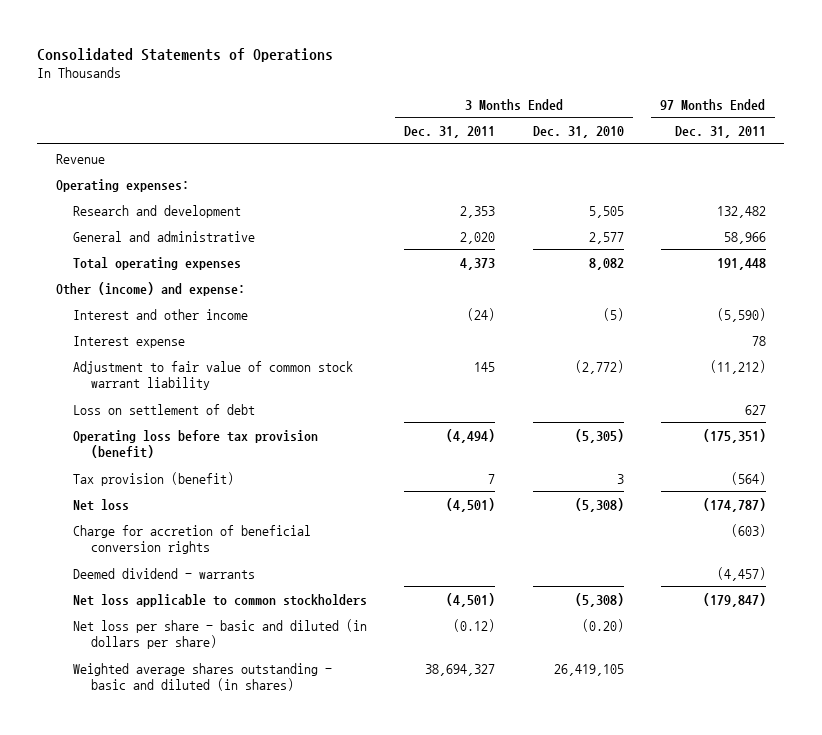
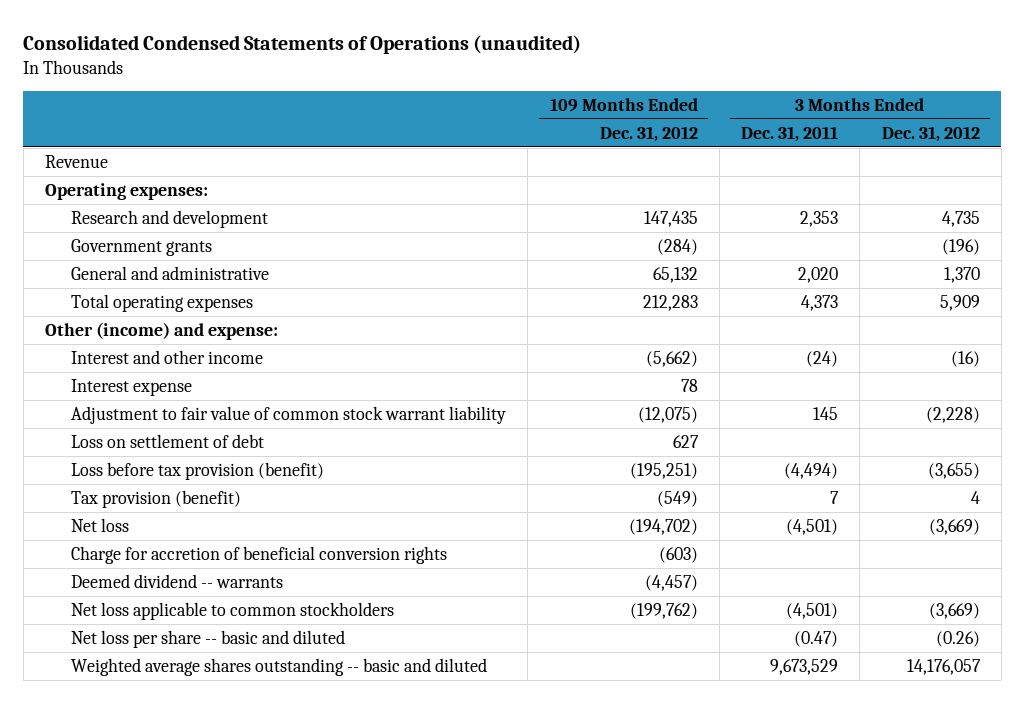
- Consolidated Statements of Operations
+ Consolidated Condensed Statements of Operations (unaudited)
- | 3 Months Ended Dec. 31, 2011 | 3 Months Ended Dec. 31, 2010 | 97 Months Ended Dec. 31, 2011
+ | 109 Months Ended Dec. 31, 2012 | 3 Months Ended Dec. 31, 2011 | 3 Months Ended Dec. 31, 2012
+ Government grants | (284) | | (196)
- Operating loss before tax provision (benefit) | (4,494) | (5,305) | (175,351)
+ Loss before tax provision (benefit) | (195,251) | (4,494) | (3,655)
- Deemed dividend - warrants | | | (4,457)
+ Deemed dividend -- warrants | (4,457) | |
- Net loss per share - basic and diluted (in dollars per share) | (0.12) | (0.20) |
- Weighted average shares outstanding - basic and diluted (in shares) | 38,694,327 | 26,419,105 |
+ Net loss per share -- basic and diluted | | (0.47) | (0.26)
+ Weighted average shares outstanding -- basic and diluted | | 9,673,529 | 14,176,057

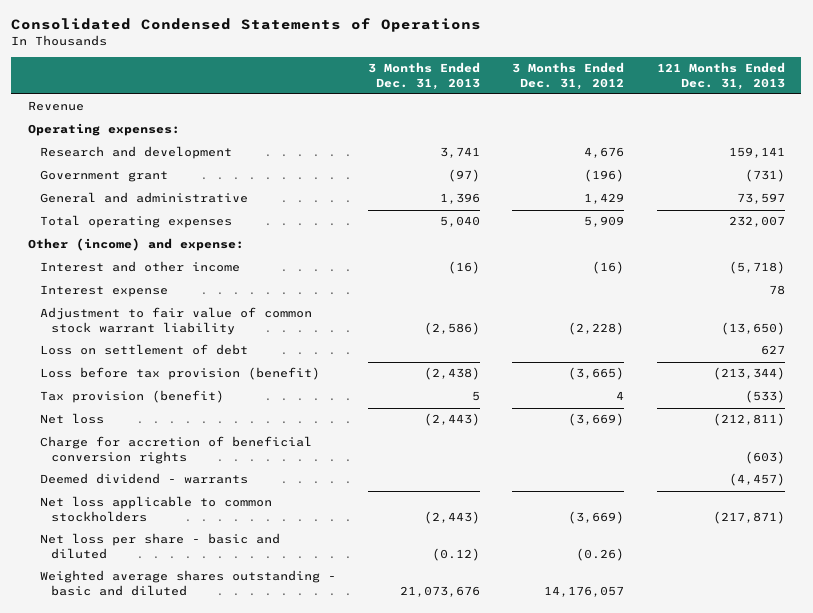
- Consolidated Condensed Statements of Operations (unaudited)
+ Consolidated Condensed Statements of Operations
- | 109 Months Ended Dec. 31, 2012 | 3 Months Ended Dec. 31, 2011 | 3 Months Ended Dec. 31, 2012
+ | 3 Months Ended Dec. 31, 2013 | 3 Months Ended Dec. 31, 2012 | 121 Months Ended Dec. 31, 2013
- Research and development | 147,435 | 2,353 | 4,735
- Government grants | (284) | | (196)
- General and administrative | 65,132 | 2,020 | 1,370
+ Research and development | 3,741 | 4,676 | 159,141
+ Government grant | (97) | (196) | (731)
+ General and administrative | 1,396 | 1,429 | 73,597
- Loss before tax provision (benefit) | (195,251) | (4,494) | (3,655)
+ Loss before tax provision (benefit) | (2,438) | (3,665) | (213,344)
- Deemed dividend -- warrants | (4,457) | |
+ Deemed dividend - warrants | | | (4,457)
- Net loss per share -- basic and diluted | | (0.47) | (0.26)
- Weighted average shares outstanding -- basic and diluted | | 9,673,529 | 14,176,057
+ Net loss per share - basic and diluted | (0.12) | (0.26) |
+ Weighted average shares outstanding - basic and diluted | 21,073,676 | 14,176,057 |

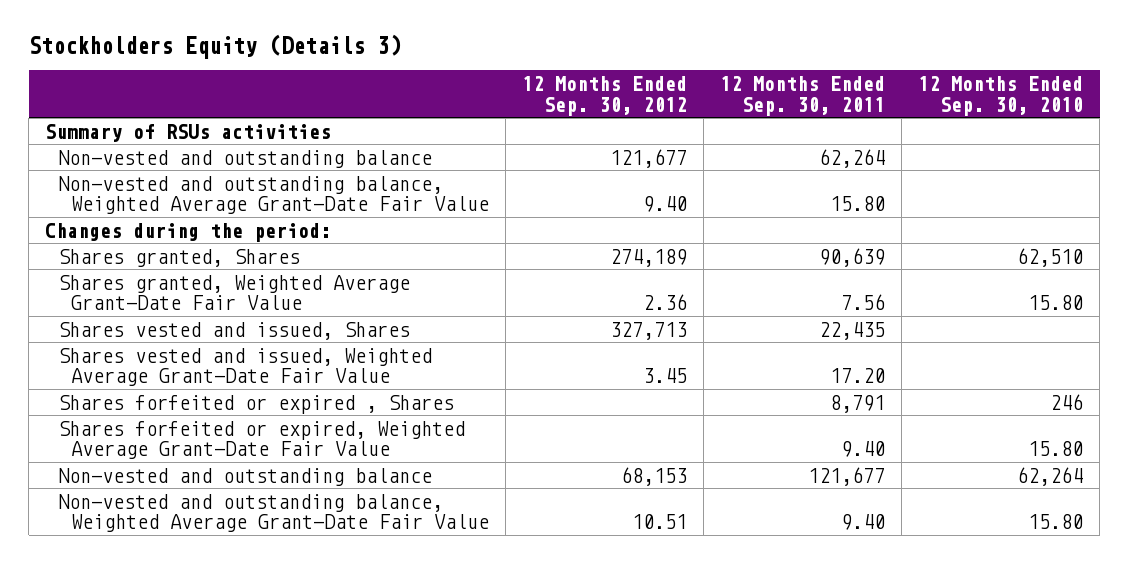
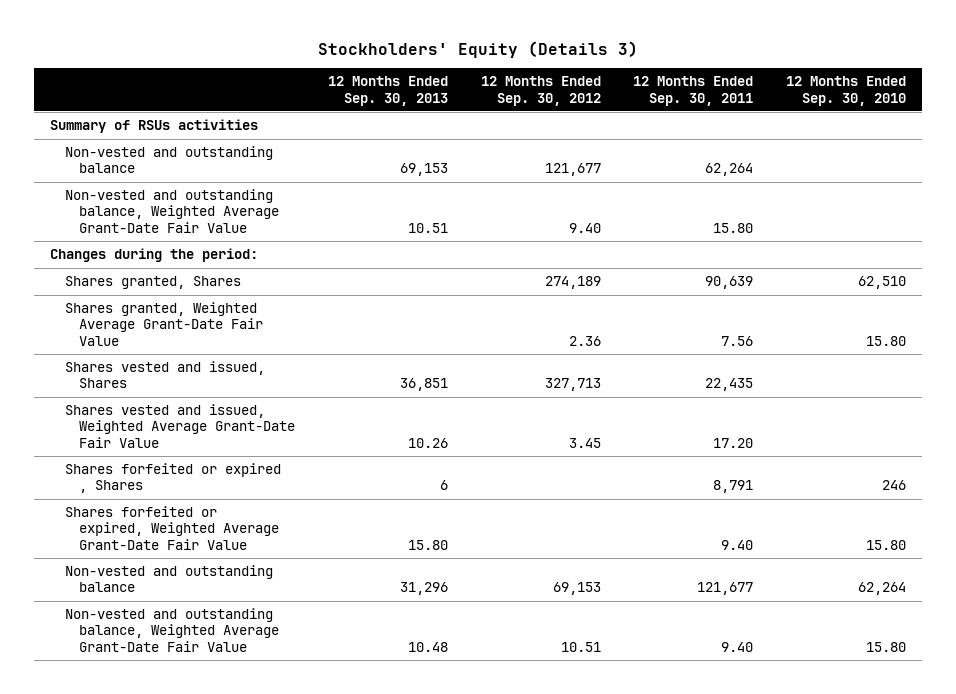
- Stockholders Equity (Details 3)
+ Stockholders' Equity (Details 3)
- | 12 Months Ended Sep. 30, 2012 | 12 Months Ended Sep. 30, 2011 | 12 Months Ended Sep. 30, 2010
+ | 12 Months Ended Sep. 30, 2013 | 12 Months Ended Sep. 30, 2012 | 12 Months Ended Sep. 30, 2011 | 12 Months Ended Sep. 30, 2010
- Non-vested and outstanding balance | 68,153 | 121,677 | 62,264
+ Non-vested and outstanding balance | 31,296 | 69,153 | 121,677 | 62,264

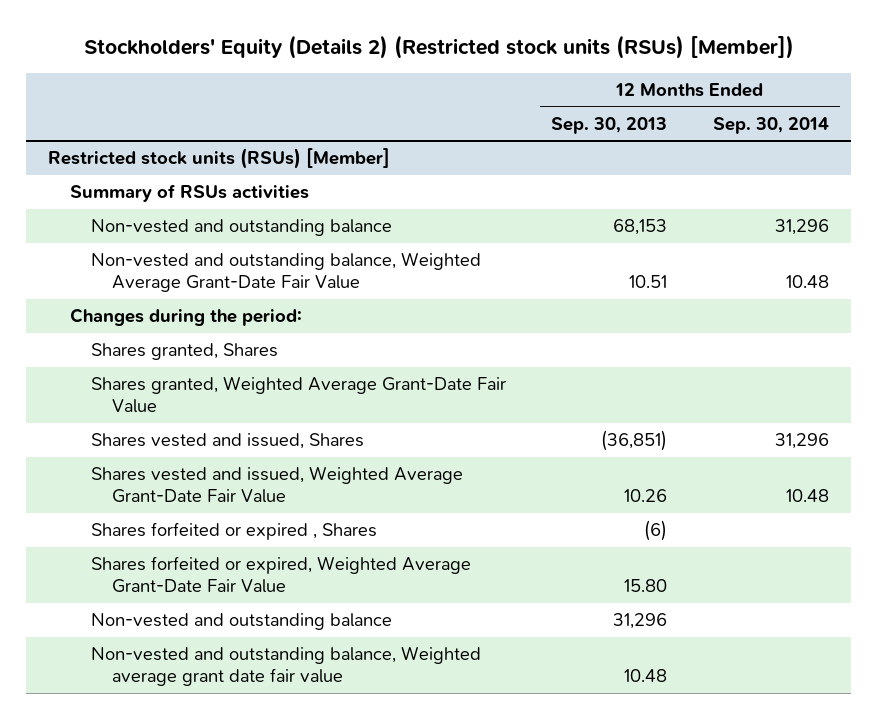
- Stockholders' Equity (Details 3)
+ Stockholders' Equity (Details 2) (Restricted stock units (RSUs) [Member])
- | 12 Months Ended Sep. 30, 2013 | 12 Months Ended Sep. 30, 2012 | 12 Months Ended Sep. 30, 2011 | 12 Months Ended Sep. 30, 2010
+ | 12 Months Ended Sep. 30, 2013 | 12 Months Ended Sep. 30, 2014
+ Restricted stock units (RSUs) [Member]
- Non-vested and outstanding balance | 69,153 | 121,677 | 62,264 |
+ Non-vested and outstanding balance | 68,153 | 31,296
- Shares vested and issued, Shares | 36,851 | 327,713 | 22,435 |
+ Shares vested and issued, Shares | (36,851) | 31,296
- Shares forfeited or expired , Shares | 6 | | 8,791 | 246
+ Shares forfeited or expired , Shares | (6) |
- Non-vested and outstanding balance, Weighted Average Grant-Date Fair Value | 10.48 | 10.51 | 9.40 | 15.80
+ Non-vested and outstanding balance, Weighted average grant date fair value | 10.48 |

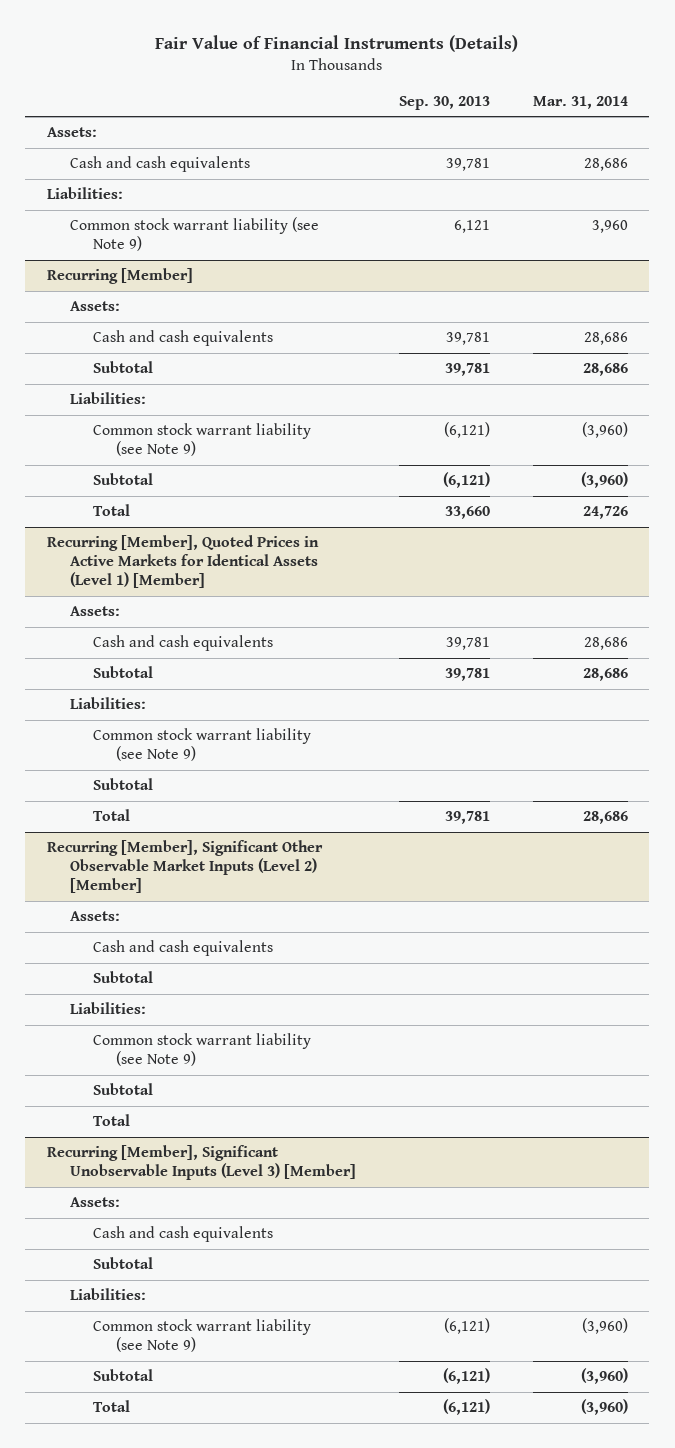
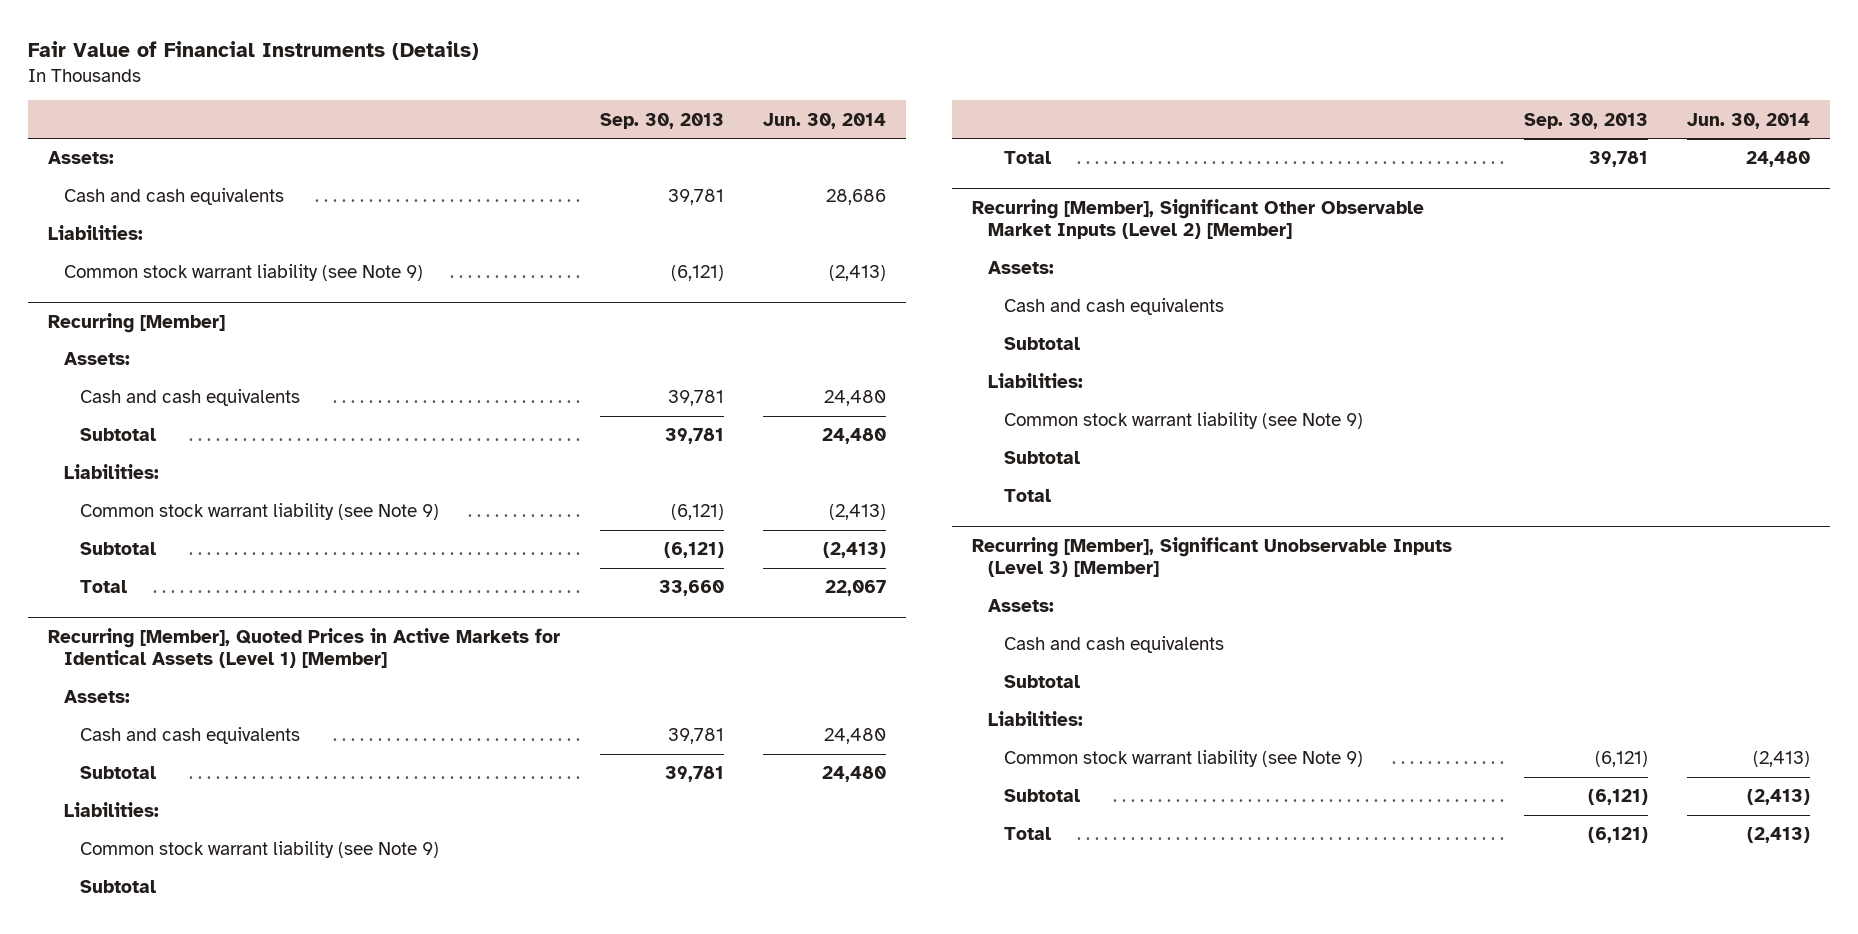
- | Sep. 30, 2013 | Mar. 31, 2014
+ | Sep. 30, 2013 | Jun. 30, 2014
- Common stock warrant liability (see Note 9) | 6,121 | 3,960
+ Common stock warrant liability (see Note 9) | (6,121) | (2,413)

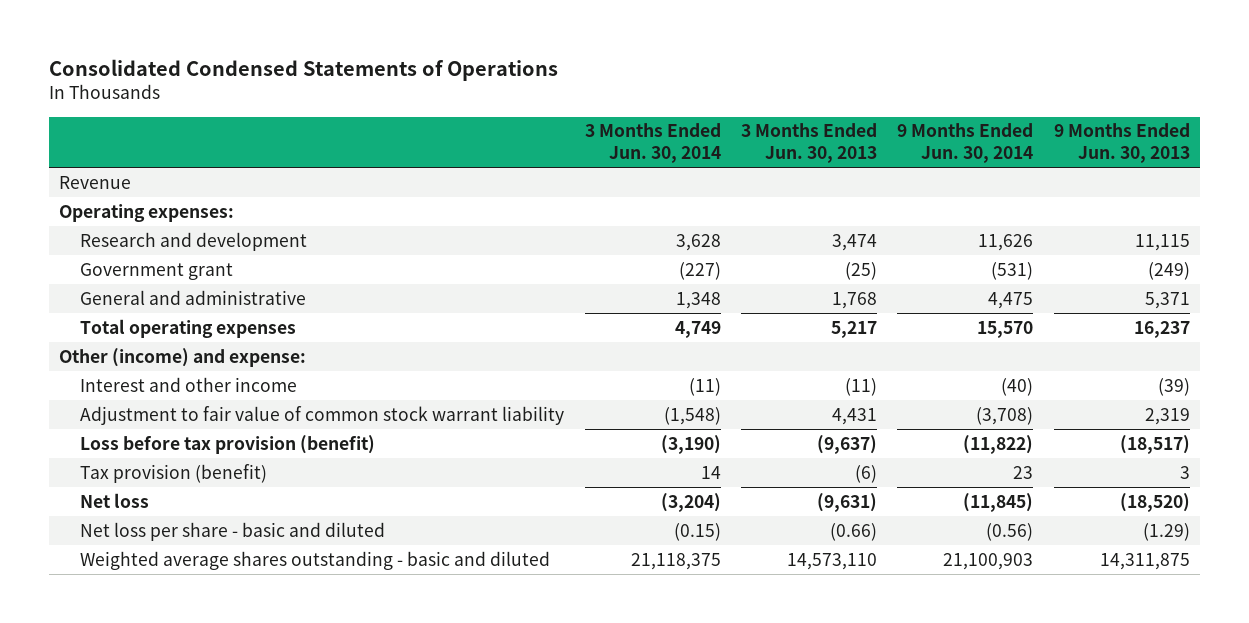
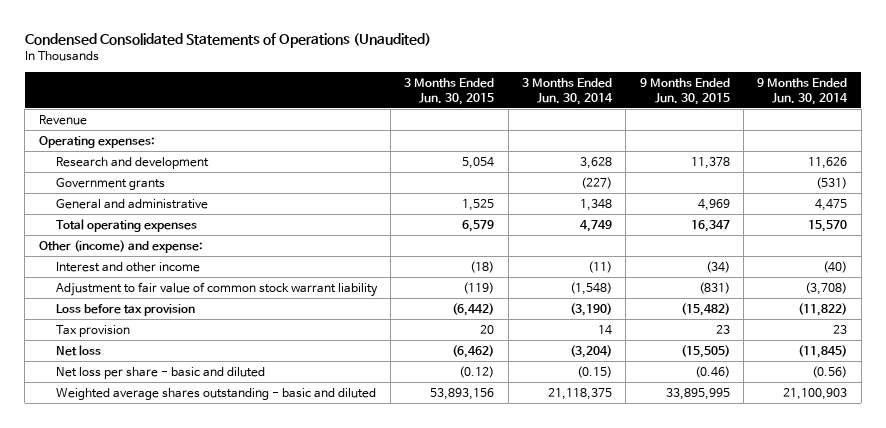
- Consolidated Condensed Statements of Operations
+ Condensed Consolidated Statements of Operations (Unaudited)
- | 3 Months Ended Jun. 30, 2014 | 3 Months Ended Jun. 30, 2013 | 9 Months Ended Jun. 30, 2014 | 9 Months Ended Jun. 30, 2013
+ | 3 Months Ended Jun. 30, 2015 | 3 Months Ended Jun. 30, 2014 | 9 Months Ended Jun. 30, 2015 | 9 Months Ended Jun. 30, 2014
- Government grant | (227) | (25) | (531) | (249)
+ Government grants | | (227) | | (531)
- Loss before tax provision (benefit) | (3,190) | (9,637) | (11,822) | (18,517)
- Tax provision (benefit) | 14 | (6) | 23 | 3
+ Loss before tax provision | (6,442) | (3,190) | (15,482) | (11,822)
+ Tax provision | 20 | 14 | 23 | 23

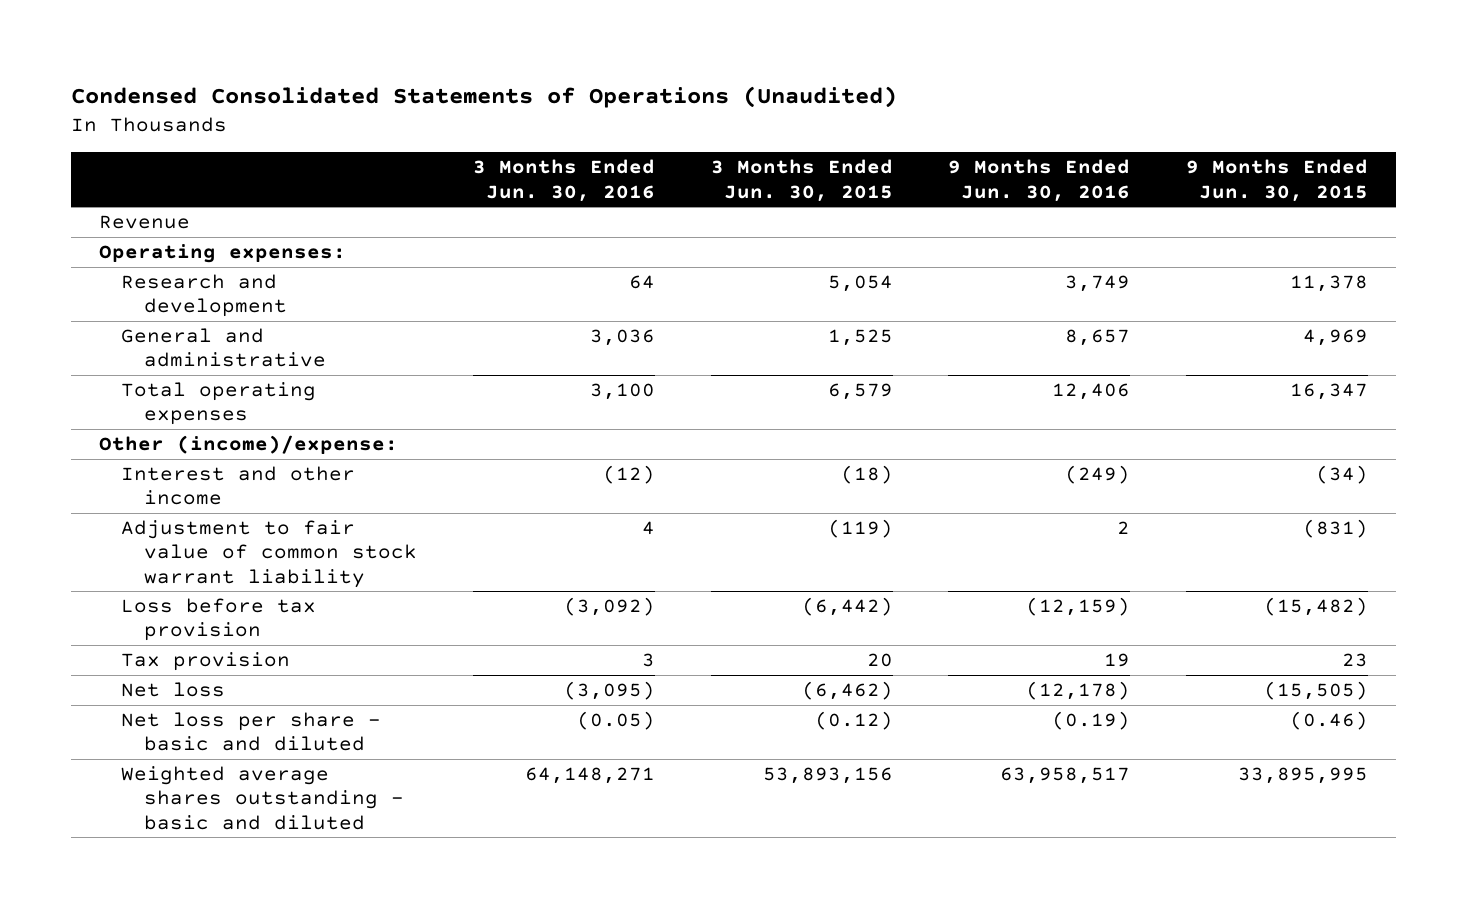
- | 3 Months Ended Jun. 30, 2015 | 3 Months Ended Jun. 30, 2014 | 9 Months Ended Jun. 30, 2015 | 9 Months Ended Jun. 30, 2014
+ | 3 Months Ended Jun. 30, 2016 | 3 Months Ended Jun. 30, 2015 | 9 Months Ended Jun. 30, 2016 | 9 Months Ended Jun. 30, 2015
- Government grants | | (227) | | (531)
- Other (income) and expense:
+ Other (income)/expense:

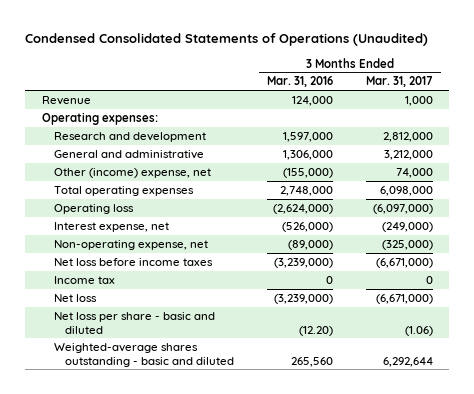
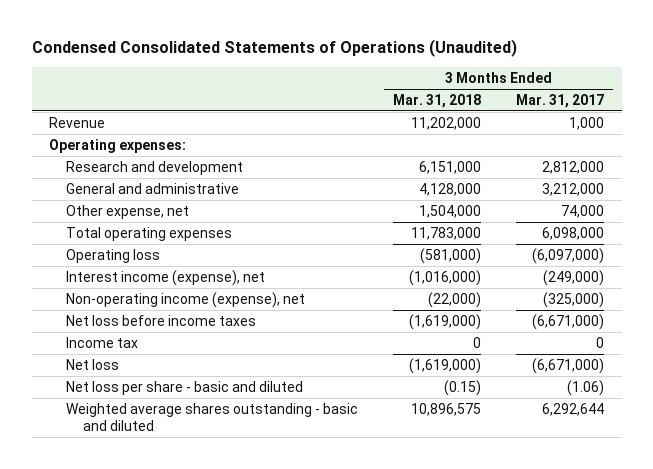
- | 3 Months Ended Mar. 31, 2016 | 3 Months Ended Mar. 31, 2017
+ | 3 Months Ended Mar. 31, 2018 | 3 Months Ended Mar. 31, 2017
- Other (income) expense, net | (155,000) | 74,000
+ Other expense, net | 1,504,000 | 74,000
- Interest expense, net | (526,000) | (249,000)
- Non-operating expense, net | (89,000) | (325,000)
+ Interest income (expense), net | (1,016,000) | (249,000)
+ Non-operating income (expense), net | (22,000) | (325,000)
- Weighted-average shares outstanding - basic and diluted | 265,560 | 6,292,644
+ Weighted average shares outstanding - basic and diluted | 10,896,575 | 6,292,644

